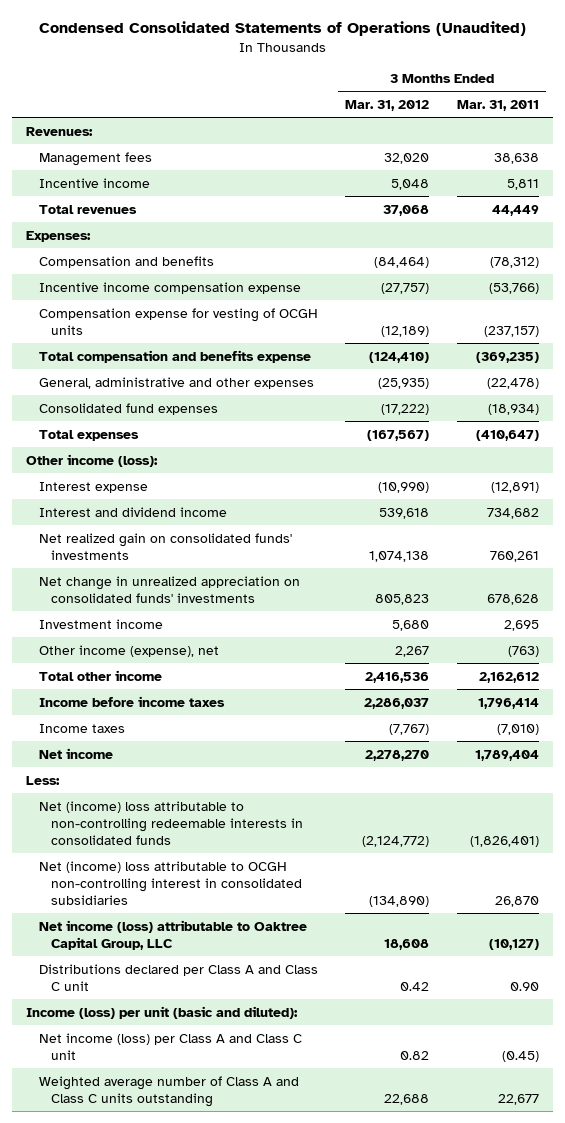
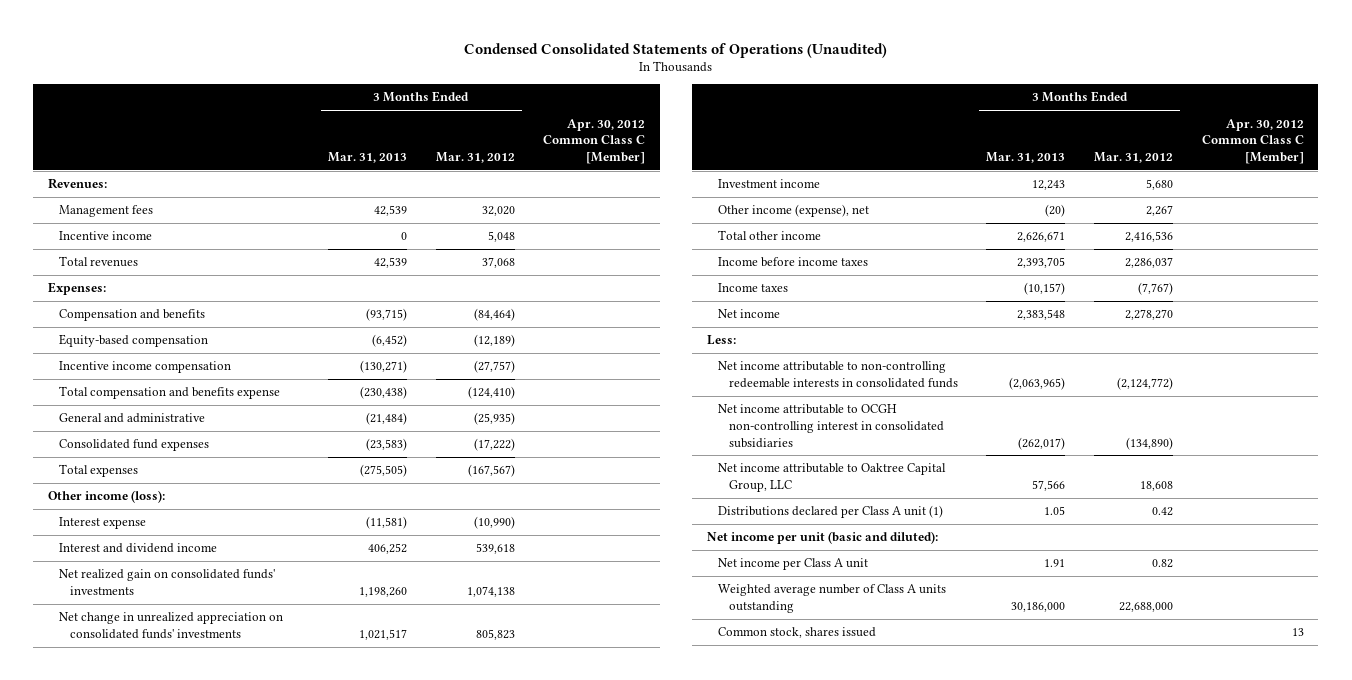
- | 3 Months Ended Mar. 31, 2012 | 3 Months Ended Mar. 31, 2011
+ | 3 Months Ended Mar. 31, 2013 | 3 Months Ended Mar. 31, 2012 | Apr. 30, 2012 Common Class C [Member]
- Incentive income compensation expense | (27,757) | (53,766)
- Compensation expense for vesting of OCGH units | (12,189) | (237,157)
+ Equity-based compensation | (6,452) | (12,189) |
+ Incentive income compensation | (130,271) | (27,757) |
- General, administrative and other expenses | (25,935) | (22,478)
+ General and administrative | (21,484) | (25,935) |
- Net (income) loss attributable to non-controlling redeemable interests in consolidated funds | (2,124,772) | (1,826,401)
- Net (income) loss attributable to OCGH non-controlling interest in consolidated subsidiaries | (134,890) | 26,870
- Net income (loss) attributable to Oaktree Capital Group, LLC | 18,608 | (10,127)
- Distributions declared per Class A and Class C unit | 0.42 | 0.90
- Income (loss) per unit (basic and diluted):
- Net income (loss) per Class A and Class C unit | 0.82 | (0.45)
- Weighted average number of Class A and Class C units outstanding | 22,688 | 22,677
+ Net income attributable to non-controlling redeemable interests in consolidated funds | (2,063,965) | (2,124,772) |
+ Net income attributable to OCGH non-controlling interest in consolidated subsidiaries | (262,017) | (134,890) |
+ Net income attributable to Oaktree Capital Group, LLC | 57,566 | 18,608 |
+ Distributions declared per Class A unit (1) | 1.05 | 0.42 |
+ Net income per unit (basic and diluted):
+ Net income per Class A unit | 1.91 | 0.82 |
+ Weighted average number of Class A units outstanding | 30,186,000 | 22,688,000 |
+ Common stock, shares issued | | | 13

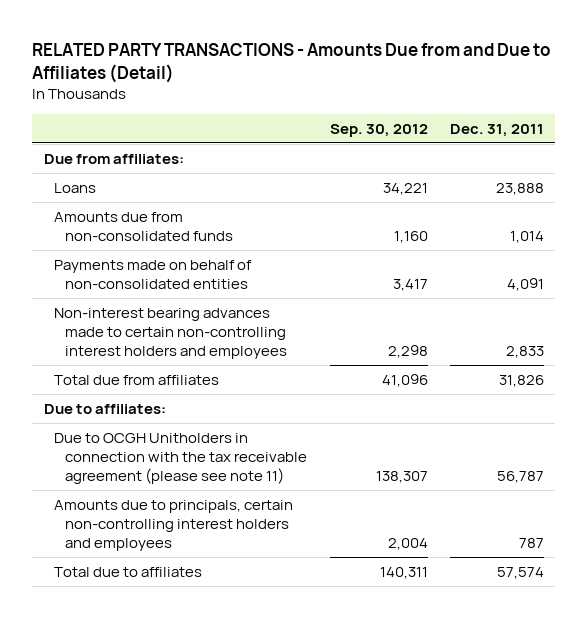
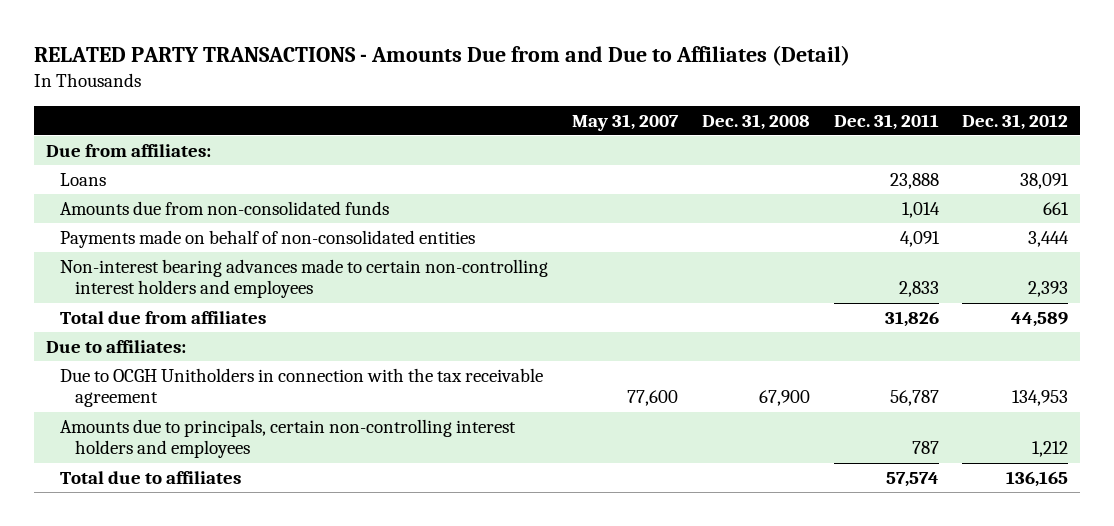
- | Sep. 30, 2012 | Dec. 31, 2011
+ | May 31, 2007 | Dec. 31, 2008 | Dec. 31, 2011 | Dec. 31, 2012
- Due to OCGH Unitholders in connection with the tax receivable agreement (please see note 11) | 138,307 | 56,787
+ Due to OCGH Unitholders in connection with the tax receivable agreement | 77,600 | 67,900 | 56,787 | 134,953

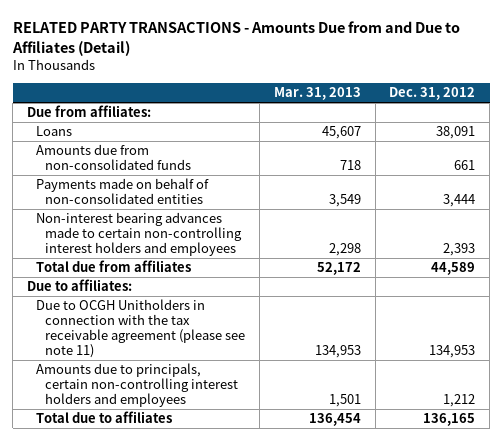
- | May 31, 2007 | Dec. 31, 2008 | Dec. 31, 2011 | Dec. 31, 2012
+ | Mar. 31, 2013 | Dec. 31, 2012
- Due to OCGH Unitholders in connection with the tax receivable agreement | 77,600 | 67,900 | 56,787 | 134,953
+ Due to OCGH Unitholders in connection with the tax receivable agreement (please see note 11) | 134,953 | 134,953

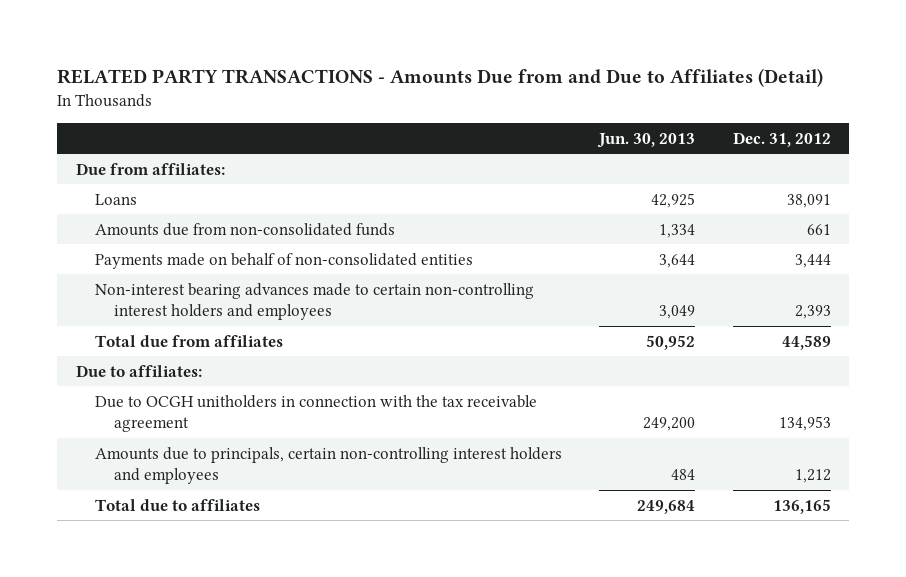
- | Mar. 31, 2013 | Dec. 31, 2012
+ | Jun. 30, 2013 | Dec. 31, 2012
- Due to OCGH Unitholders in connection with the tax receivable agreement (please see note 11) | 134,953 | 134,953
+ Due to OCGH unitholders in connection with the tax receivable agreement | 249,200 | 134,953

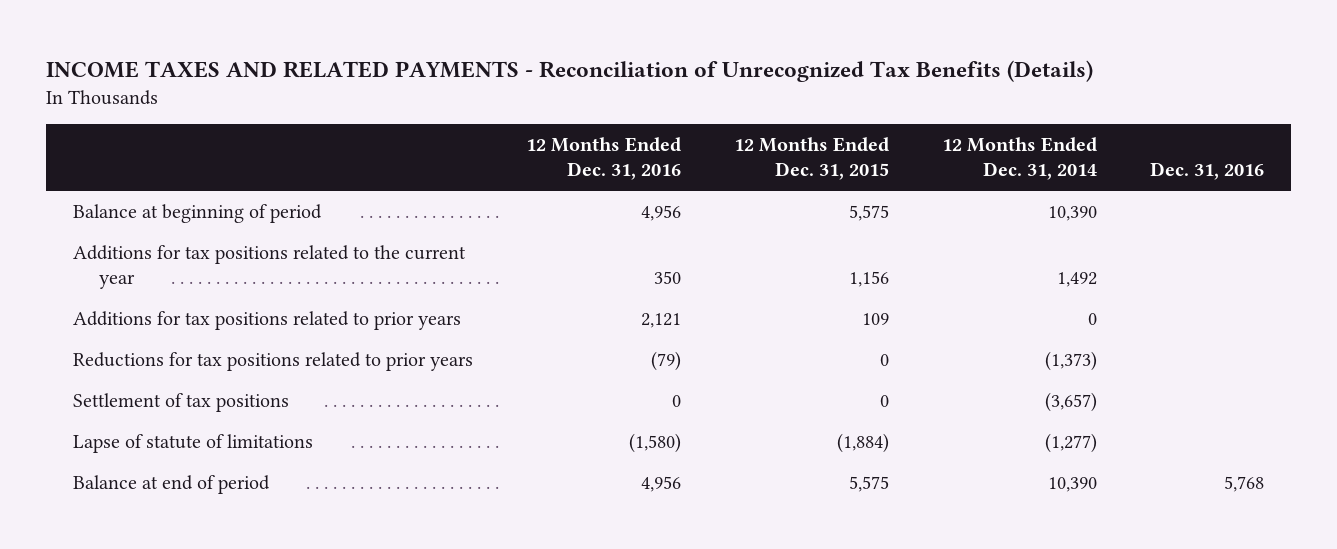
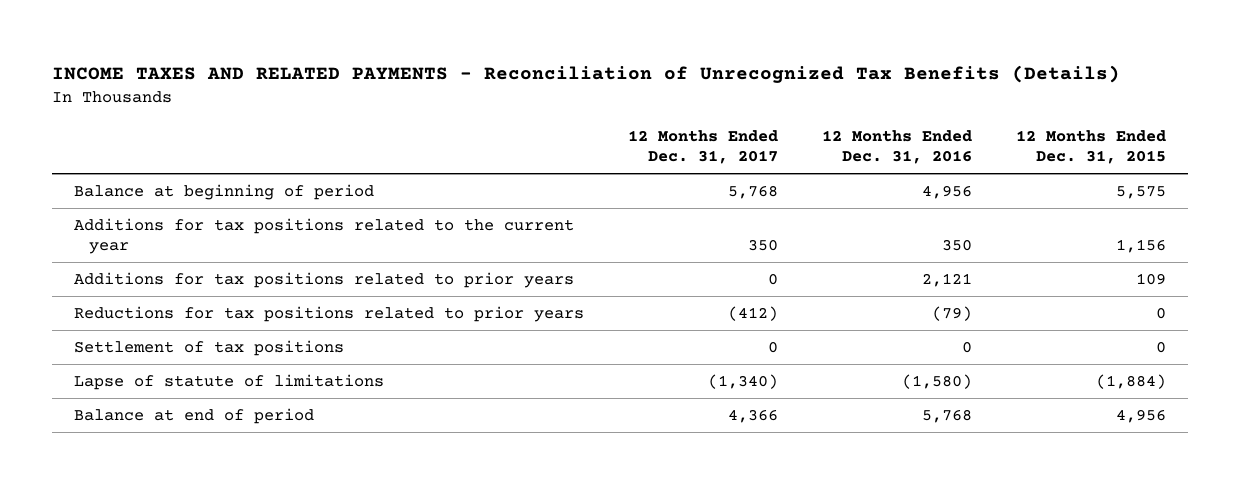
- | 12 Months Ended Dec. 31, 2016 | 12 Months Ended Dec. 31, 2015 | 12 Months Ended Dec. 31, 2014 | Dec. 31, 2016
+ | 12 Months Ended Dec. 31, 2017 | 12 Months Ended Dec. 31, 2016 | 12 Months Ended Dec. 31, 2015
- Balance at end of period | 4,956 | 5,575 | 10,390 | 5,768
+ Balance at end of period | 4,366 | 5,768 | 4,956

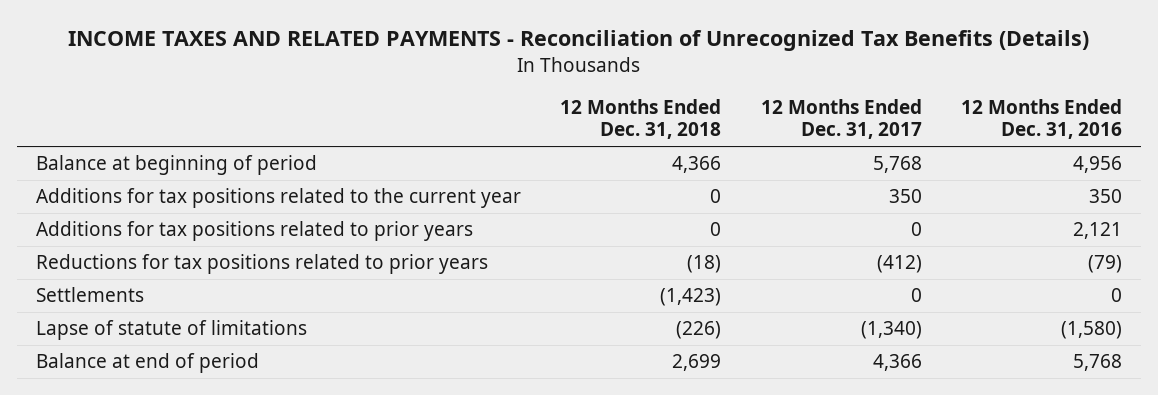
- | 12 Months Ended Dec. 31, 2017 | 12 Months Ended Dec. 31, 2016 | 12 Months Ended Dec. 31, 2015
+ | 12 Months Ended Dec. 31, 2018 | 12 Months Ended Dec. 31, 2017 | 12 Months Ended Dec. 31, 2016
- Settlement of tax positions | 0 | 0 | 0
+ Settlements | (1,423) | 0 | 0

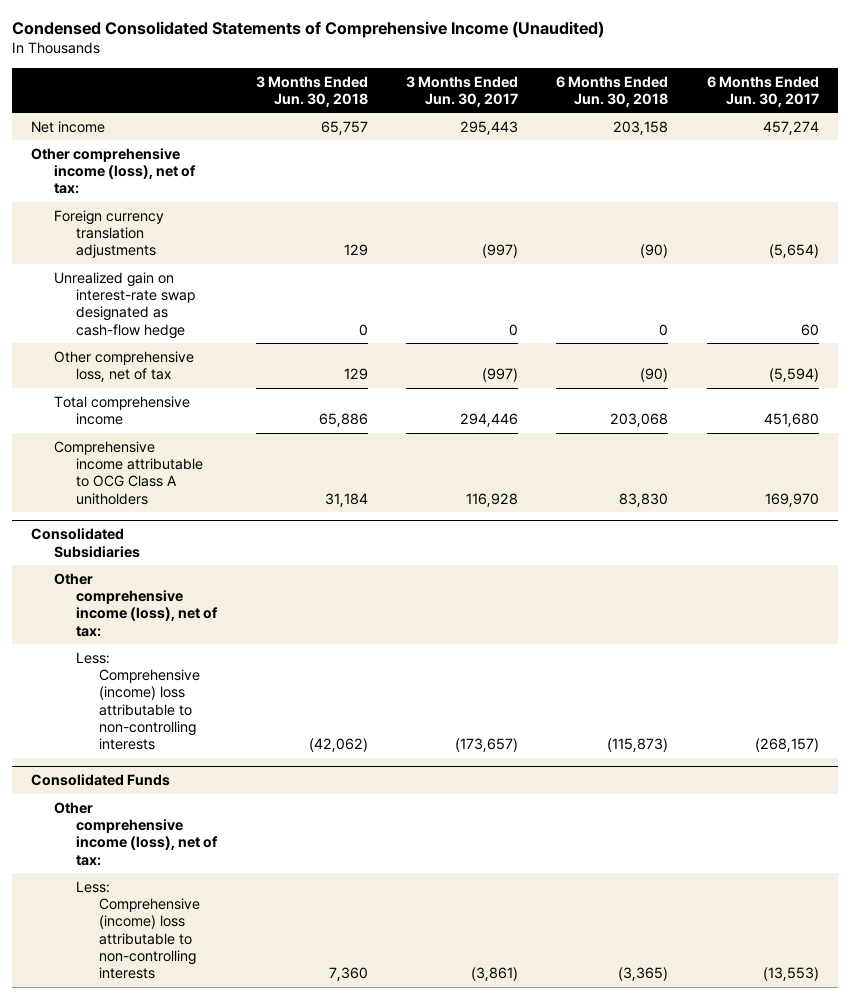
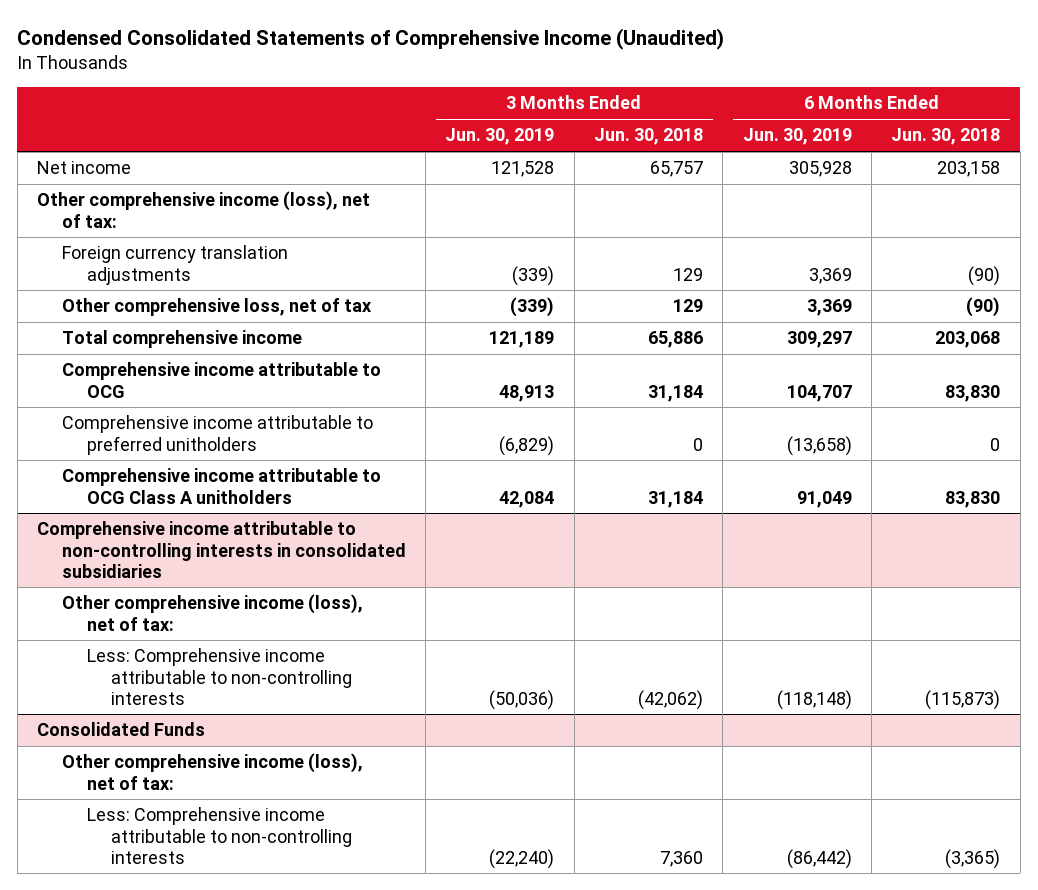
- | 3 Months Ended Jun. 30, 2018 | 3 Months Ended Jun. 30, 2017 | 6 Months Ended Jun. 30, 2018 | 6 Months Ended Jun. 30, 2017
+ | 3 Months Ended Jun. 30, 2019 | 3 Months Ended Jun. 30, 2018 | 6 Months Ended Jun. 30, 2019 | 6 Months Ended Jun. 30, 2018
- Unrealized gain on interest-rate swap designated as cash-flow hedge | 0 | 0 | 0 | 60
+ Comprehensive income attributable to OCG | 48,913 | 31,184 | 104,707 | 83,830
+ Comprehensive income attributable to preferred unitholders | (6,829) | 0 | (13,658) | 0
- Consolidated Subsidiaries
+ Comprehensive income attributable to non-controlling interests in consolidated subsidiaries
- Less: Comprehensive (income) loss attributable to non-controlling interests | (42,062) | (173,657) | (115,873) | (268,157)
+ Less: Comprehensive income attributable to non-controlling interests | (50,036) | (42,062) | (118,148) | (115,873)
@ Consolidated Funds
- Less: Comprehensive (income) loss attributable to non-controlling interests | 7,360 | (3,861) | (3,365) | (13,553)
+ Less: Comprehensive income attributable to non-controlling interests | (22,240) | 7,360 | (86,442) | (3,365)

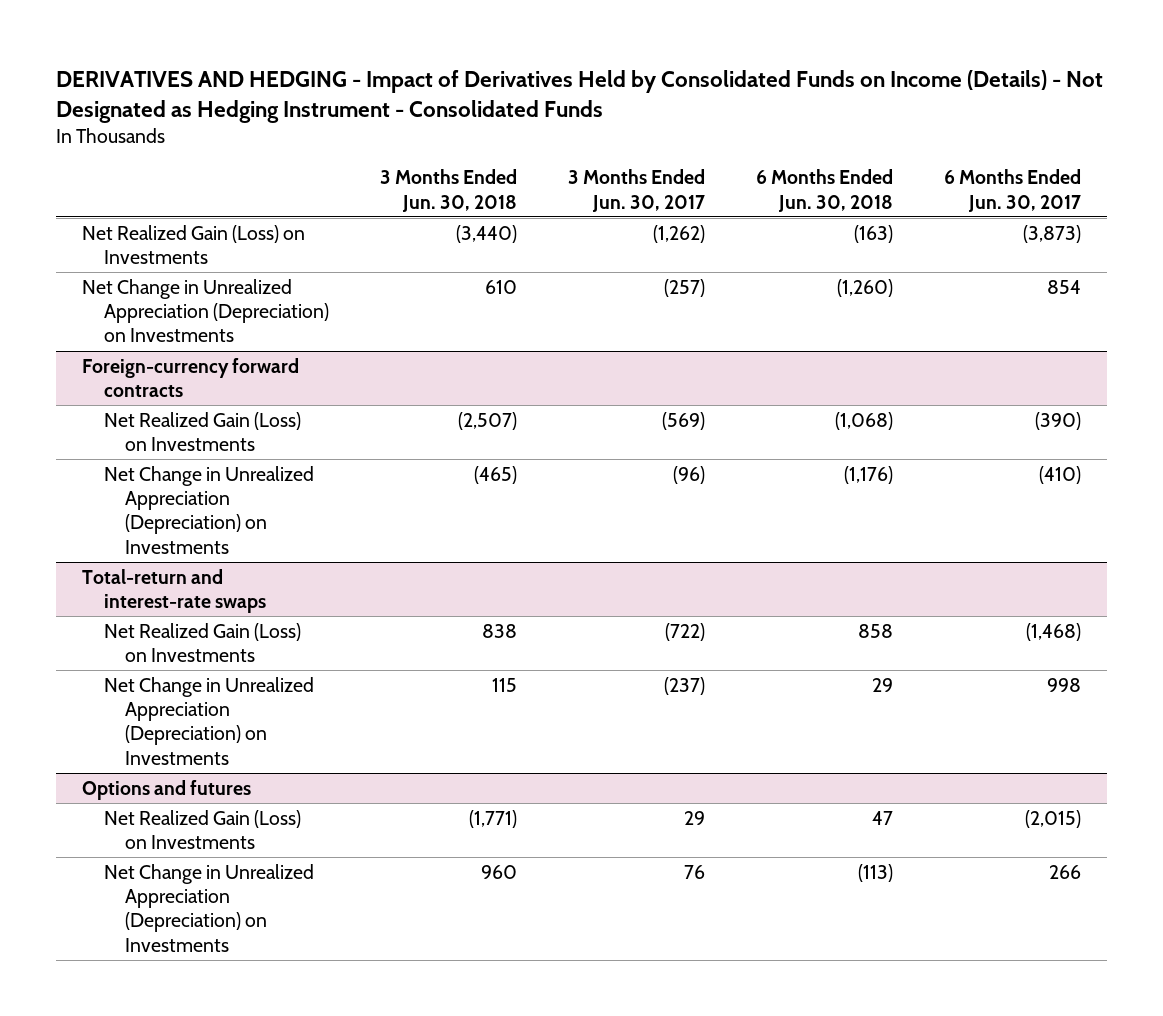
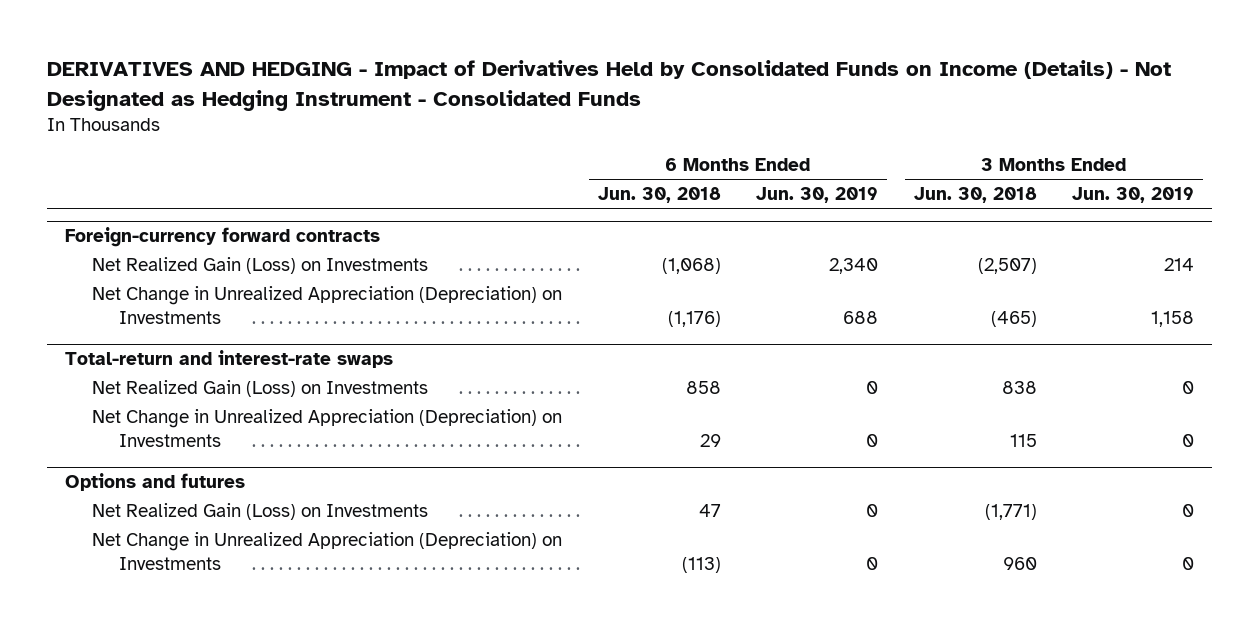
- | 3 Months Ended Jun. 30, 2018 | 3 Months Ended Jun. 30, 2017 | 6 Months Ended Jun. 30, 2018 | 6 Months Ended Jun. 30, 2017
+ | 6 Months Ended Jun. 30, 2018 | 6 Months Ended Jun. 30, 2019 | 3 Months Ended Jun. 30, 2018 | 3 Months Ended Jun. 30, 2019
- Net Realized Gain (Loss) on Investments | (3,440) | (1,262) | (163) | (3,873)
- Net Change in Unrealized Appreciation (Depreciation) on Investments | 610 | (257) | (1,260) | 854

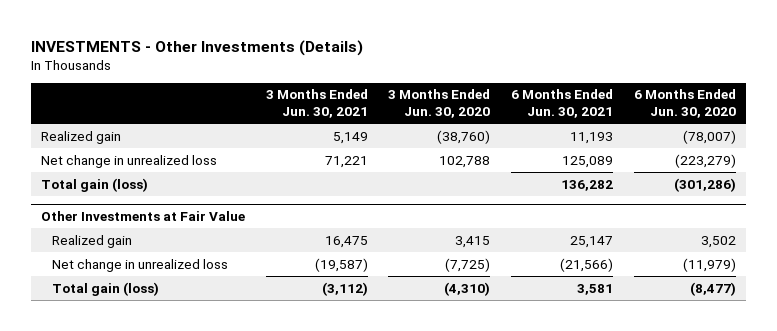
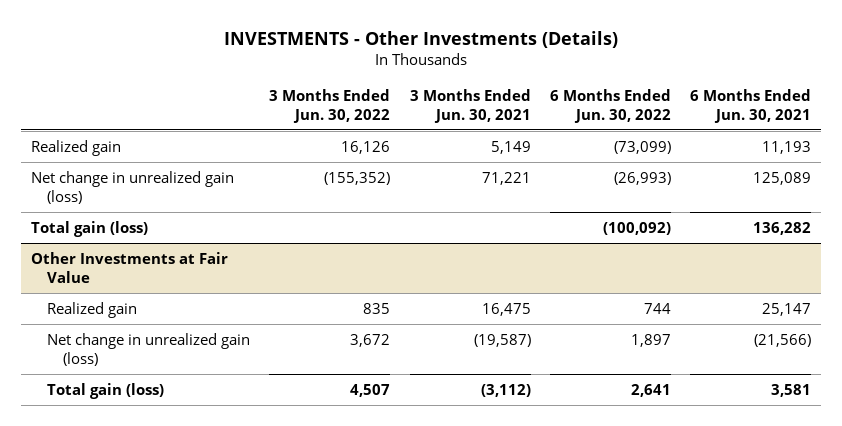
- | 3 Months Ended Jun. 30, 2021 | 3 Months Ended Jun. 30, 2020 | 6 Months Ended Jun. 30, 2021 | 6 Months Ended Jun. 30, 2020
+ | 3 Months Ended Jun. 30, 2022 | 3 Months Ended Jun. 30, 2021 | 6 Months Ended Jun. 30, 2022 | 6 Months Ended Jun. 30, 2021
- Net change in unrealized loss | 71,221 | 102,788 | 125,089 | (223,279)
+ Net change in unrealized gain (loss) | (155,352) | 71,221 | (26,993) | 125,089
@ Other Investments at Fair Value
- Net change in unrealized loss | (19,587) | (7,725) | (21,566) | (11,979)
+ Net change in unrealized gain (loss) | 3,672 | (19,587) | 1,897 | (21,566)

